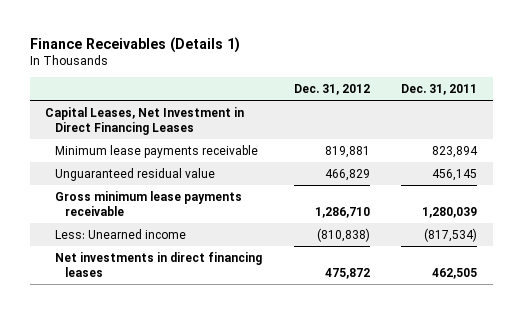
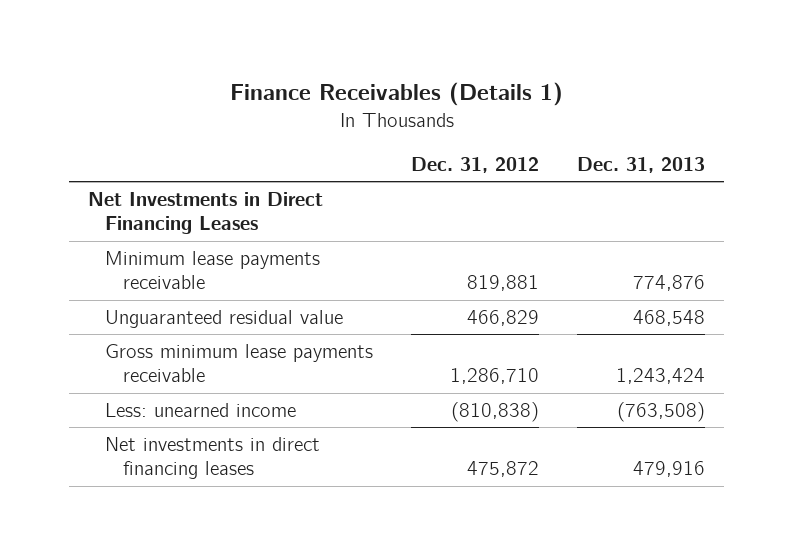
- | Dec. 31, 2012 | Dec. 31, 2011
+ | Dec. 31, 2012 | Dec. 31, 2013
- Capital Leases, Net Investment in Direct Financing Leases
+ Net Investments in Direct Financing Leases
- Less: Unearned income | (810,838) | (817,534)
+ Less: unearned income | (810,838) | (763,508)

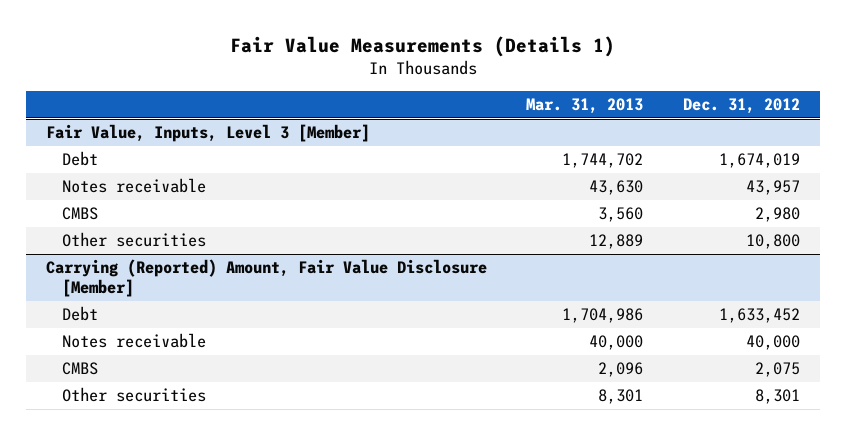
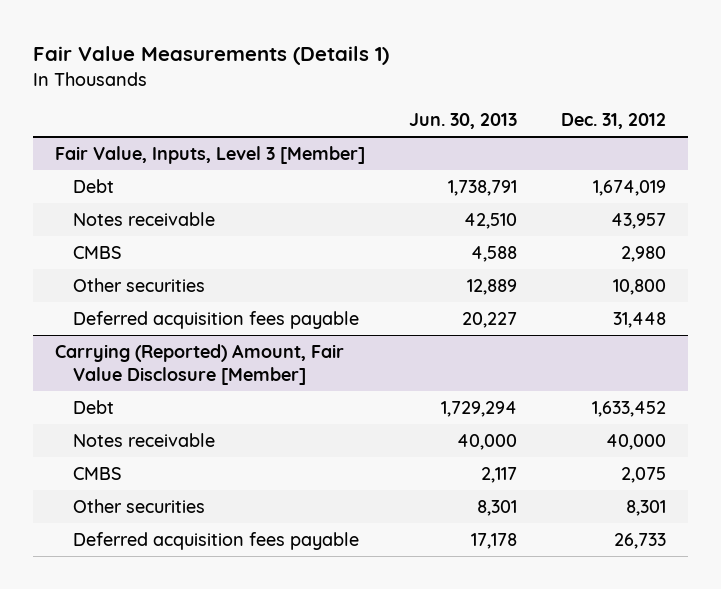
- | Mar. 31, 2013 | Dec. 31, 2012
+ | Jun. 30, 2013 | Dec. 31, 2012
@ Fair Value, Inputs, Level 3 [Member]
+ Deferred acquisition fees payable | 20,227 | 31,448
@ Carrying (Reported) Amount, Fair Value Disclosure [Member]
+ Deferred acquisition fees payable | 17,178 | 26,733

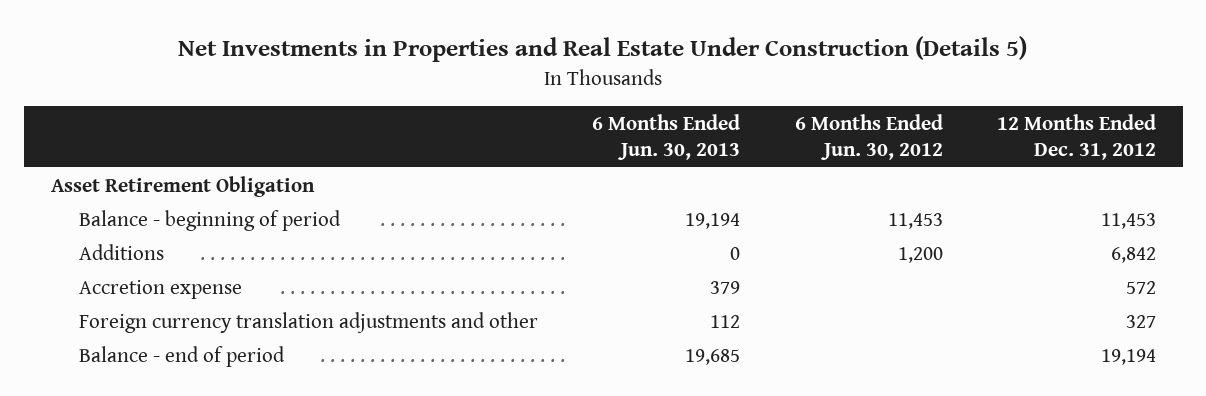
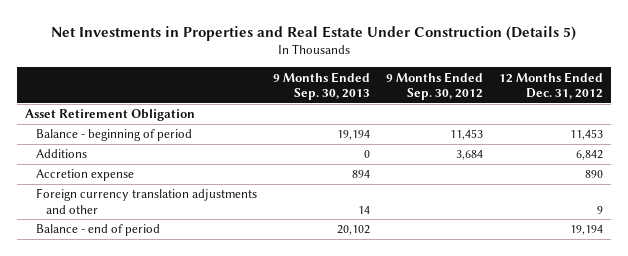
- | 6 Months Ended Jun. 30, 2013 | 6 Months Ended Jun. 30, 2012 | 12 Months Ended Dec. 31, 2012
+ | 9 Months Ended Sep. 30, 2013 | 9 Months Ended Sep. 30, 2012 | 12 Months Ended Dec. 31, 2012
- Accretion expense | 379 | | 572
- Foreign currency translation adjustments and other | 112 | | 327
+ Accretion expense | 894 | | 890
+ Foreign currency translation adjustments and other | 14 | | 9

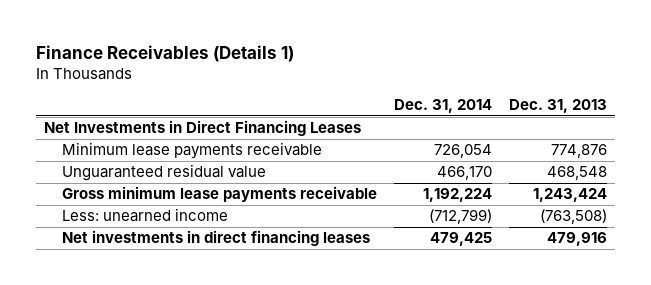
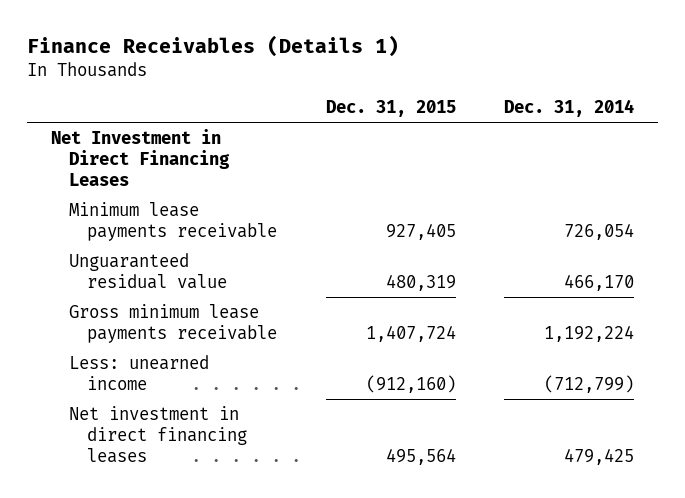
- | Dec. 31, 2014 | Dec. 31, 2013
+ | Dec. 31, 2015 | Dec. 31, 2014
- Net Investments in Direct Financing Leases
+ Net Investment in Direct Financing Leases
- Net investments in direct financing leases | 479,425 | 479,916
+ Net investment in direct financing leases | 495,564 | 479,425

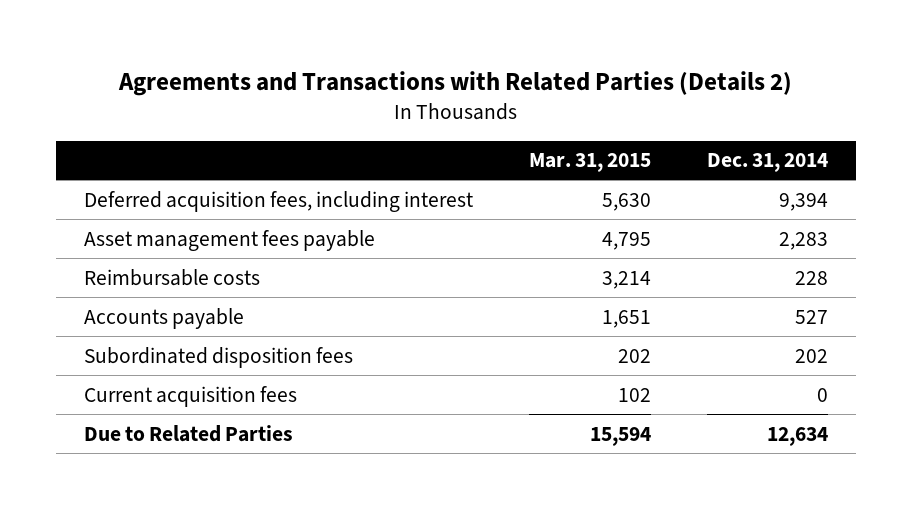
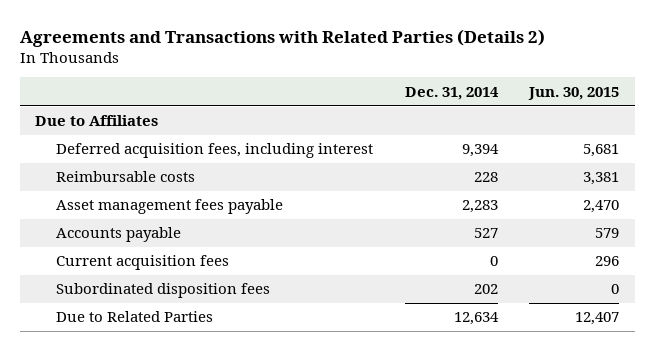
- | Mar. 31, 2015 | Dec. 31, 2014
+ | Dec. 31, 2014 | Jun. 30, 2015
+ Due to Affiliates
moved down: Asset management fees payable | 2,283 | 2,470
moved down: Subordinated disposition fees | 202 | 0

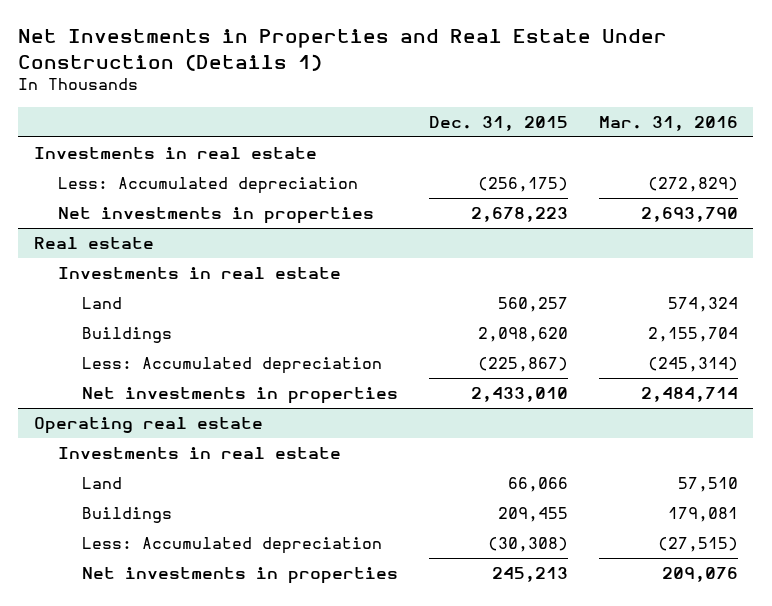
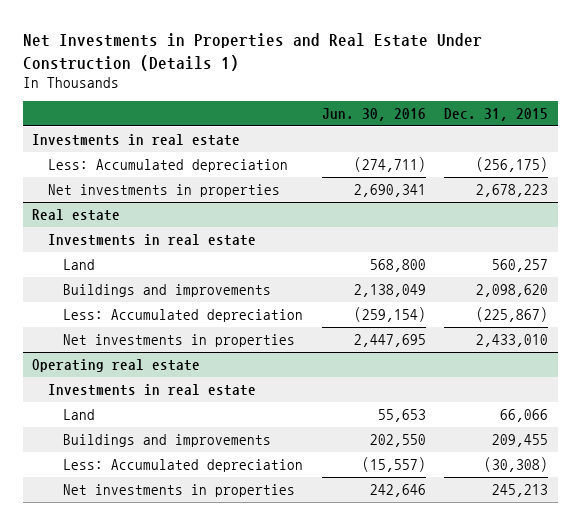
- | Dec. 31, 2015 | Mar. 31, 2016
+ | Jun. 30, 2016 | Dec. 31, 2015
@ Real estate
- Buildings | 2,098,620 | 2,155,704
+ Buildings and improvements | 2,138,049 | 2,098,620
@ Operating real estate
- Buildings | 209,455 | 179,081
+ Buildings and improvements | 202,550 | 209,455

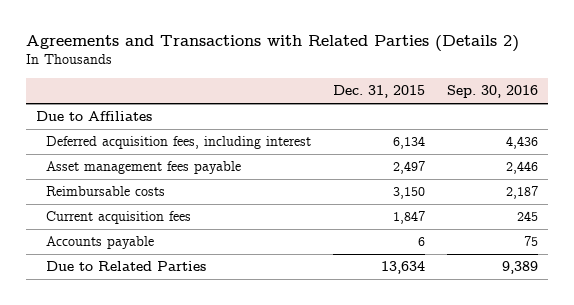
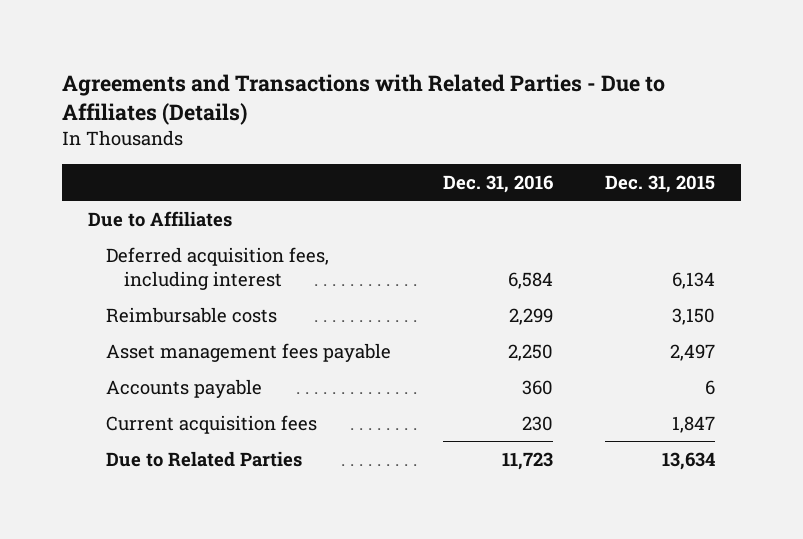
- Agreements and Transactions with Related Parties (Details 2)
+ Agreements and Transactions with Related Parties - Due to Affiliates (Details)
- | Dec. 31, 2015 | Sep. 30, 2016
+ | Dec. 31, 2016 | Dec. 31, 2015
moved down: Asset management fees payable | 2,250 | 2,497
moved down: Current acquisition fees | 230 | 1,847

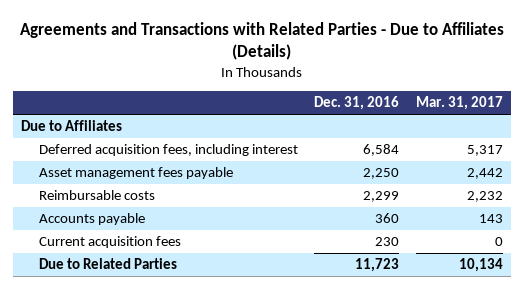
- | Dec. 31, 2016 | Dec. 31, 2015
+ | Dec. 31, 2016 | Mar. 31, 2017
moved down: Reimbursable costs | 2,299 | 2,232

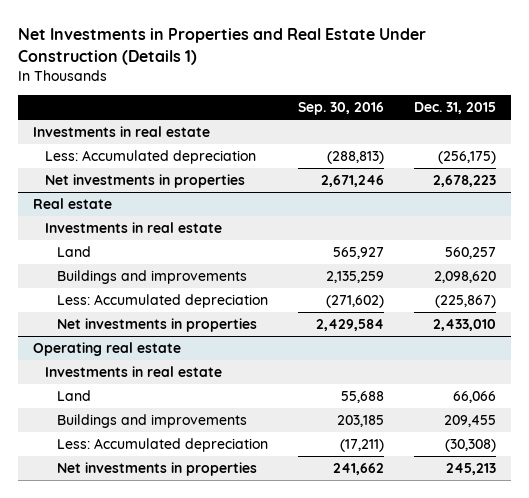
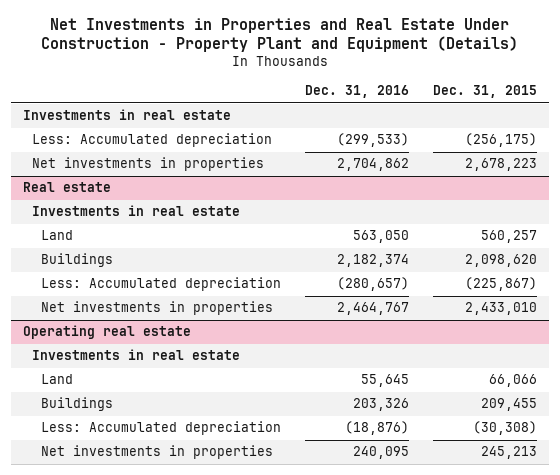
- Net Investments in Properties and Real Estate Under Construction (Details 1)
+ Net Investments in Properties and Real Estate Under Construction - Property Plant and Equipment (Details)
- | Sep. 30, 2016 | Dec. 31, 2015
+ | Dec. 31, 2016 | Dec. 31, 2015
@ Real estate
- Buildings and improvements | 2,135,259 | 2,098,620
+ Buildings | 2,182,374 | 2,098,620
@ Operating real estate
- Buildings and improvements | 203,185 | 209,455
+ Buildings | 203,326 | 209,455

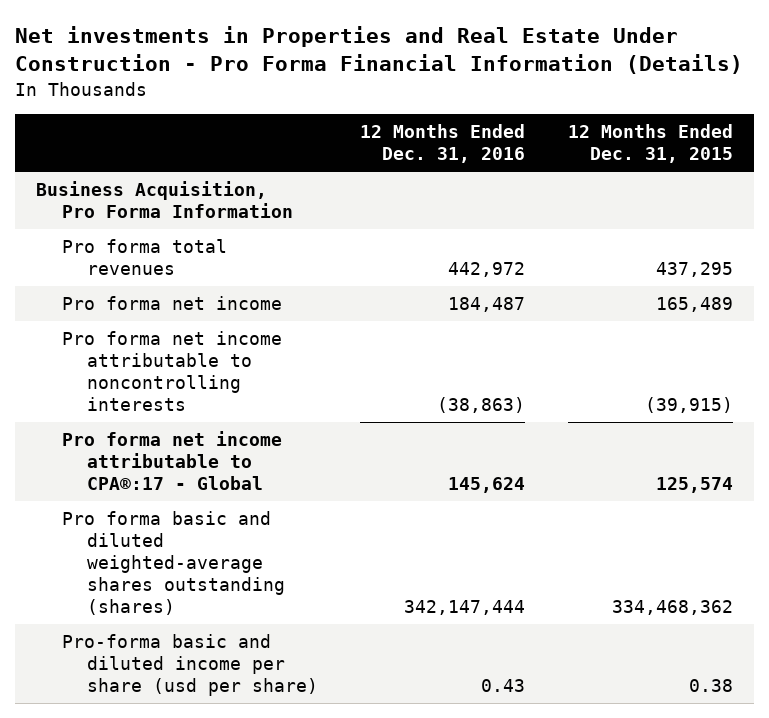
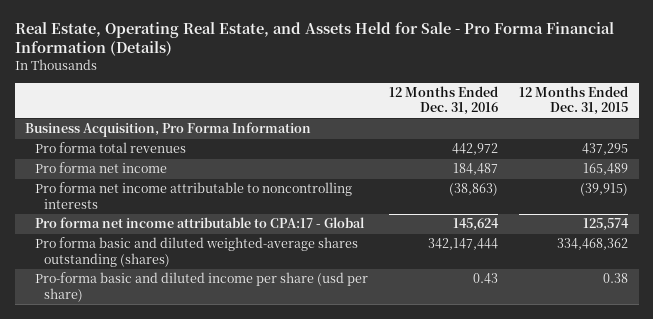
- Net investments in Properties and Real Estate Under Construction - Pro Forma Financial Information (Details)
+ Real Estate, Operating Real Estate, and Assets Held for Sale - Pro Forma Financial Information (Details)
- Pro forma net income attributable to CPA®:17 - Global | 145,624 | 125,574
+ Pro forma net income attributable to CPA:17 - Global | 145,624 | 125,574

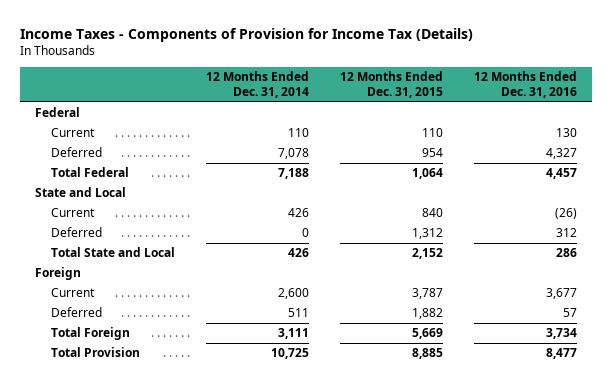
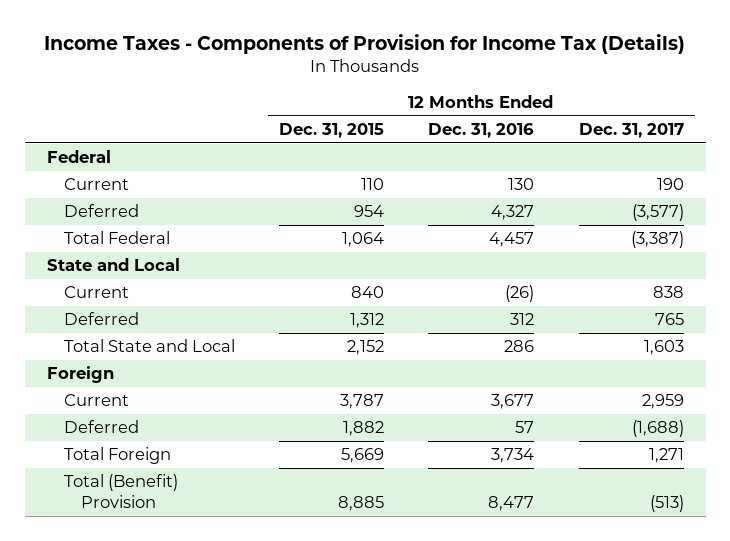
- | 12 Months Ended Dec. 31, 2014 | 12 Months Ended Dec. 31, 2015 | 12 Months Ended Dec. 31, 2016
+ | 12 Months Ended Dec. 31, 2015 | 12 Months Ended Dec. 31, 2016 | 12 Months Ended Dec. 31, 2017
- Total Provision | 10,725 | 8,885 | 8,477
+ Total (Benefit) Provision | 8,885 | 8,477 | (513)

